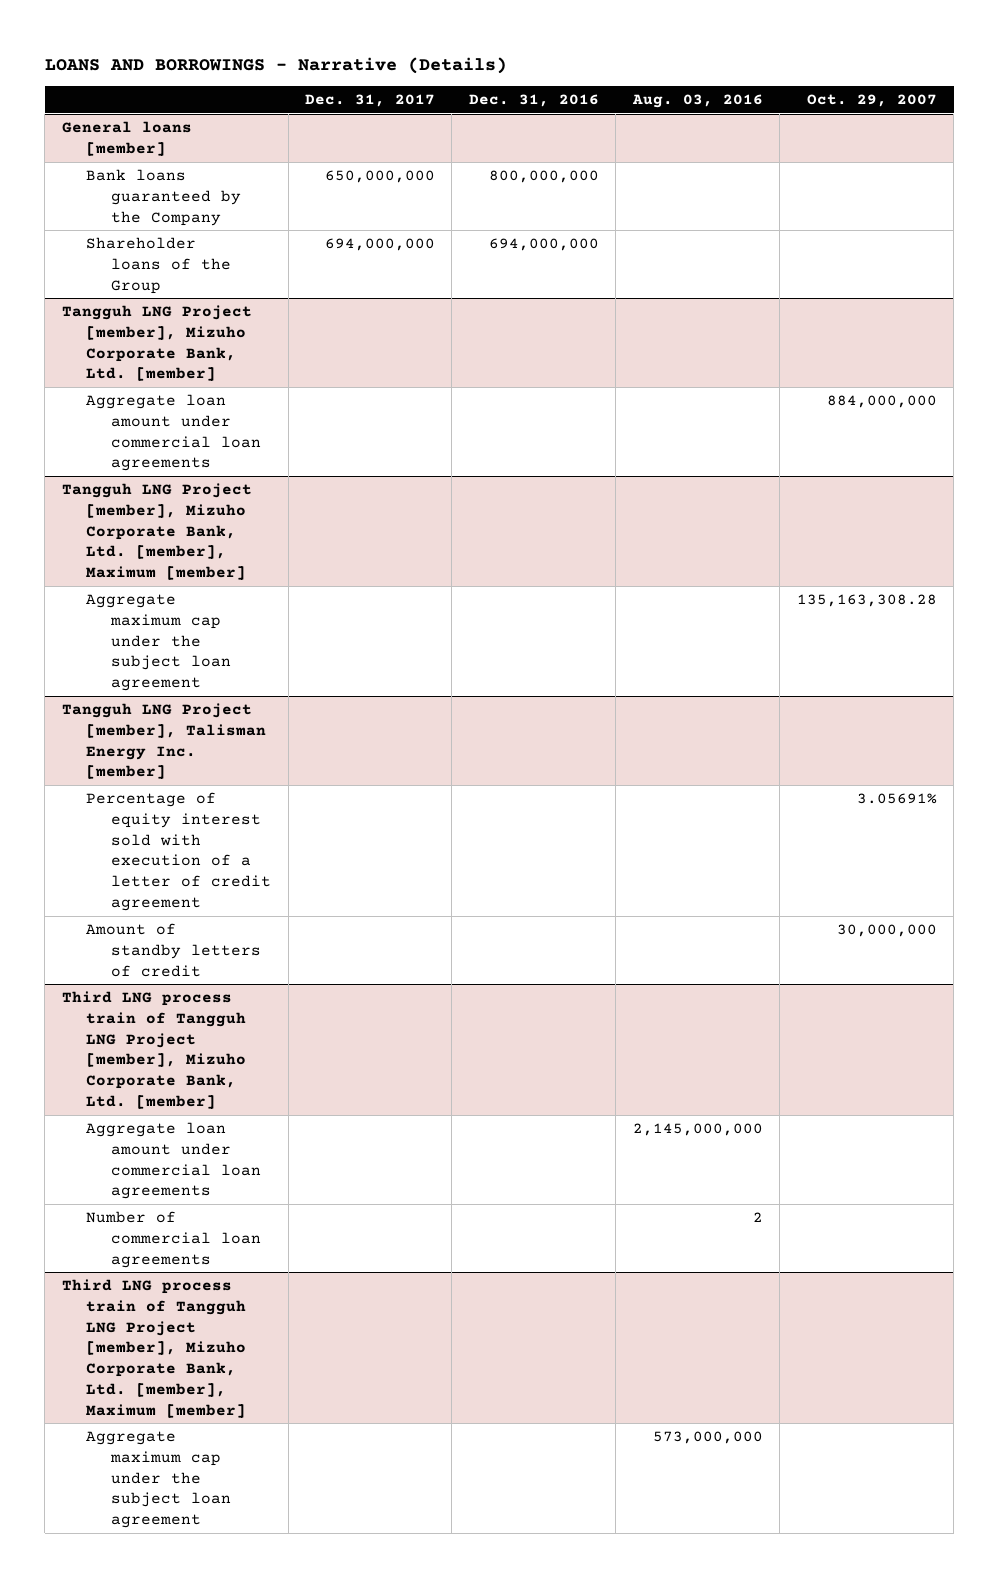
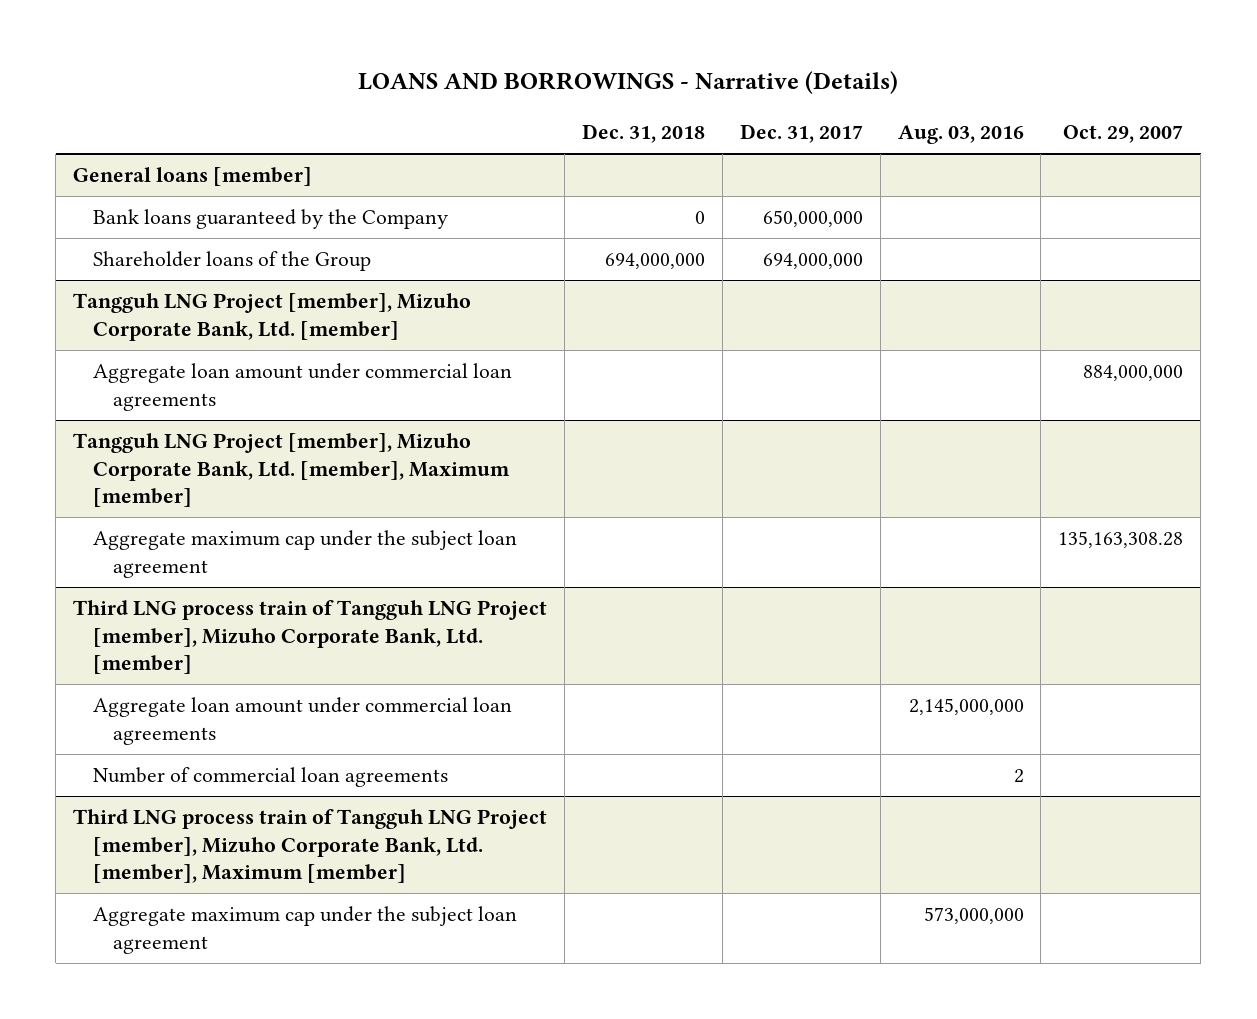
- | Dec. 31, 2017 | Dec. 31, 2016 | Aug. 03, 2016 | Oct. 29, 2007
+ | Dec. 31, 2018 | Dec. 31, 2017 | Aug. 03, 2016 | Oct. 29, 2007
- Tangguh LNG Project [member], Talisman Energy Inc. [member]
- Percentage of equity interest sold with execution of a letter of credit agreement | | | | 3.05691%
- Amount of standby letters of credit | | | | 30,000,000

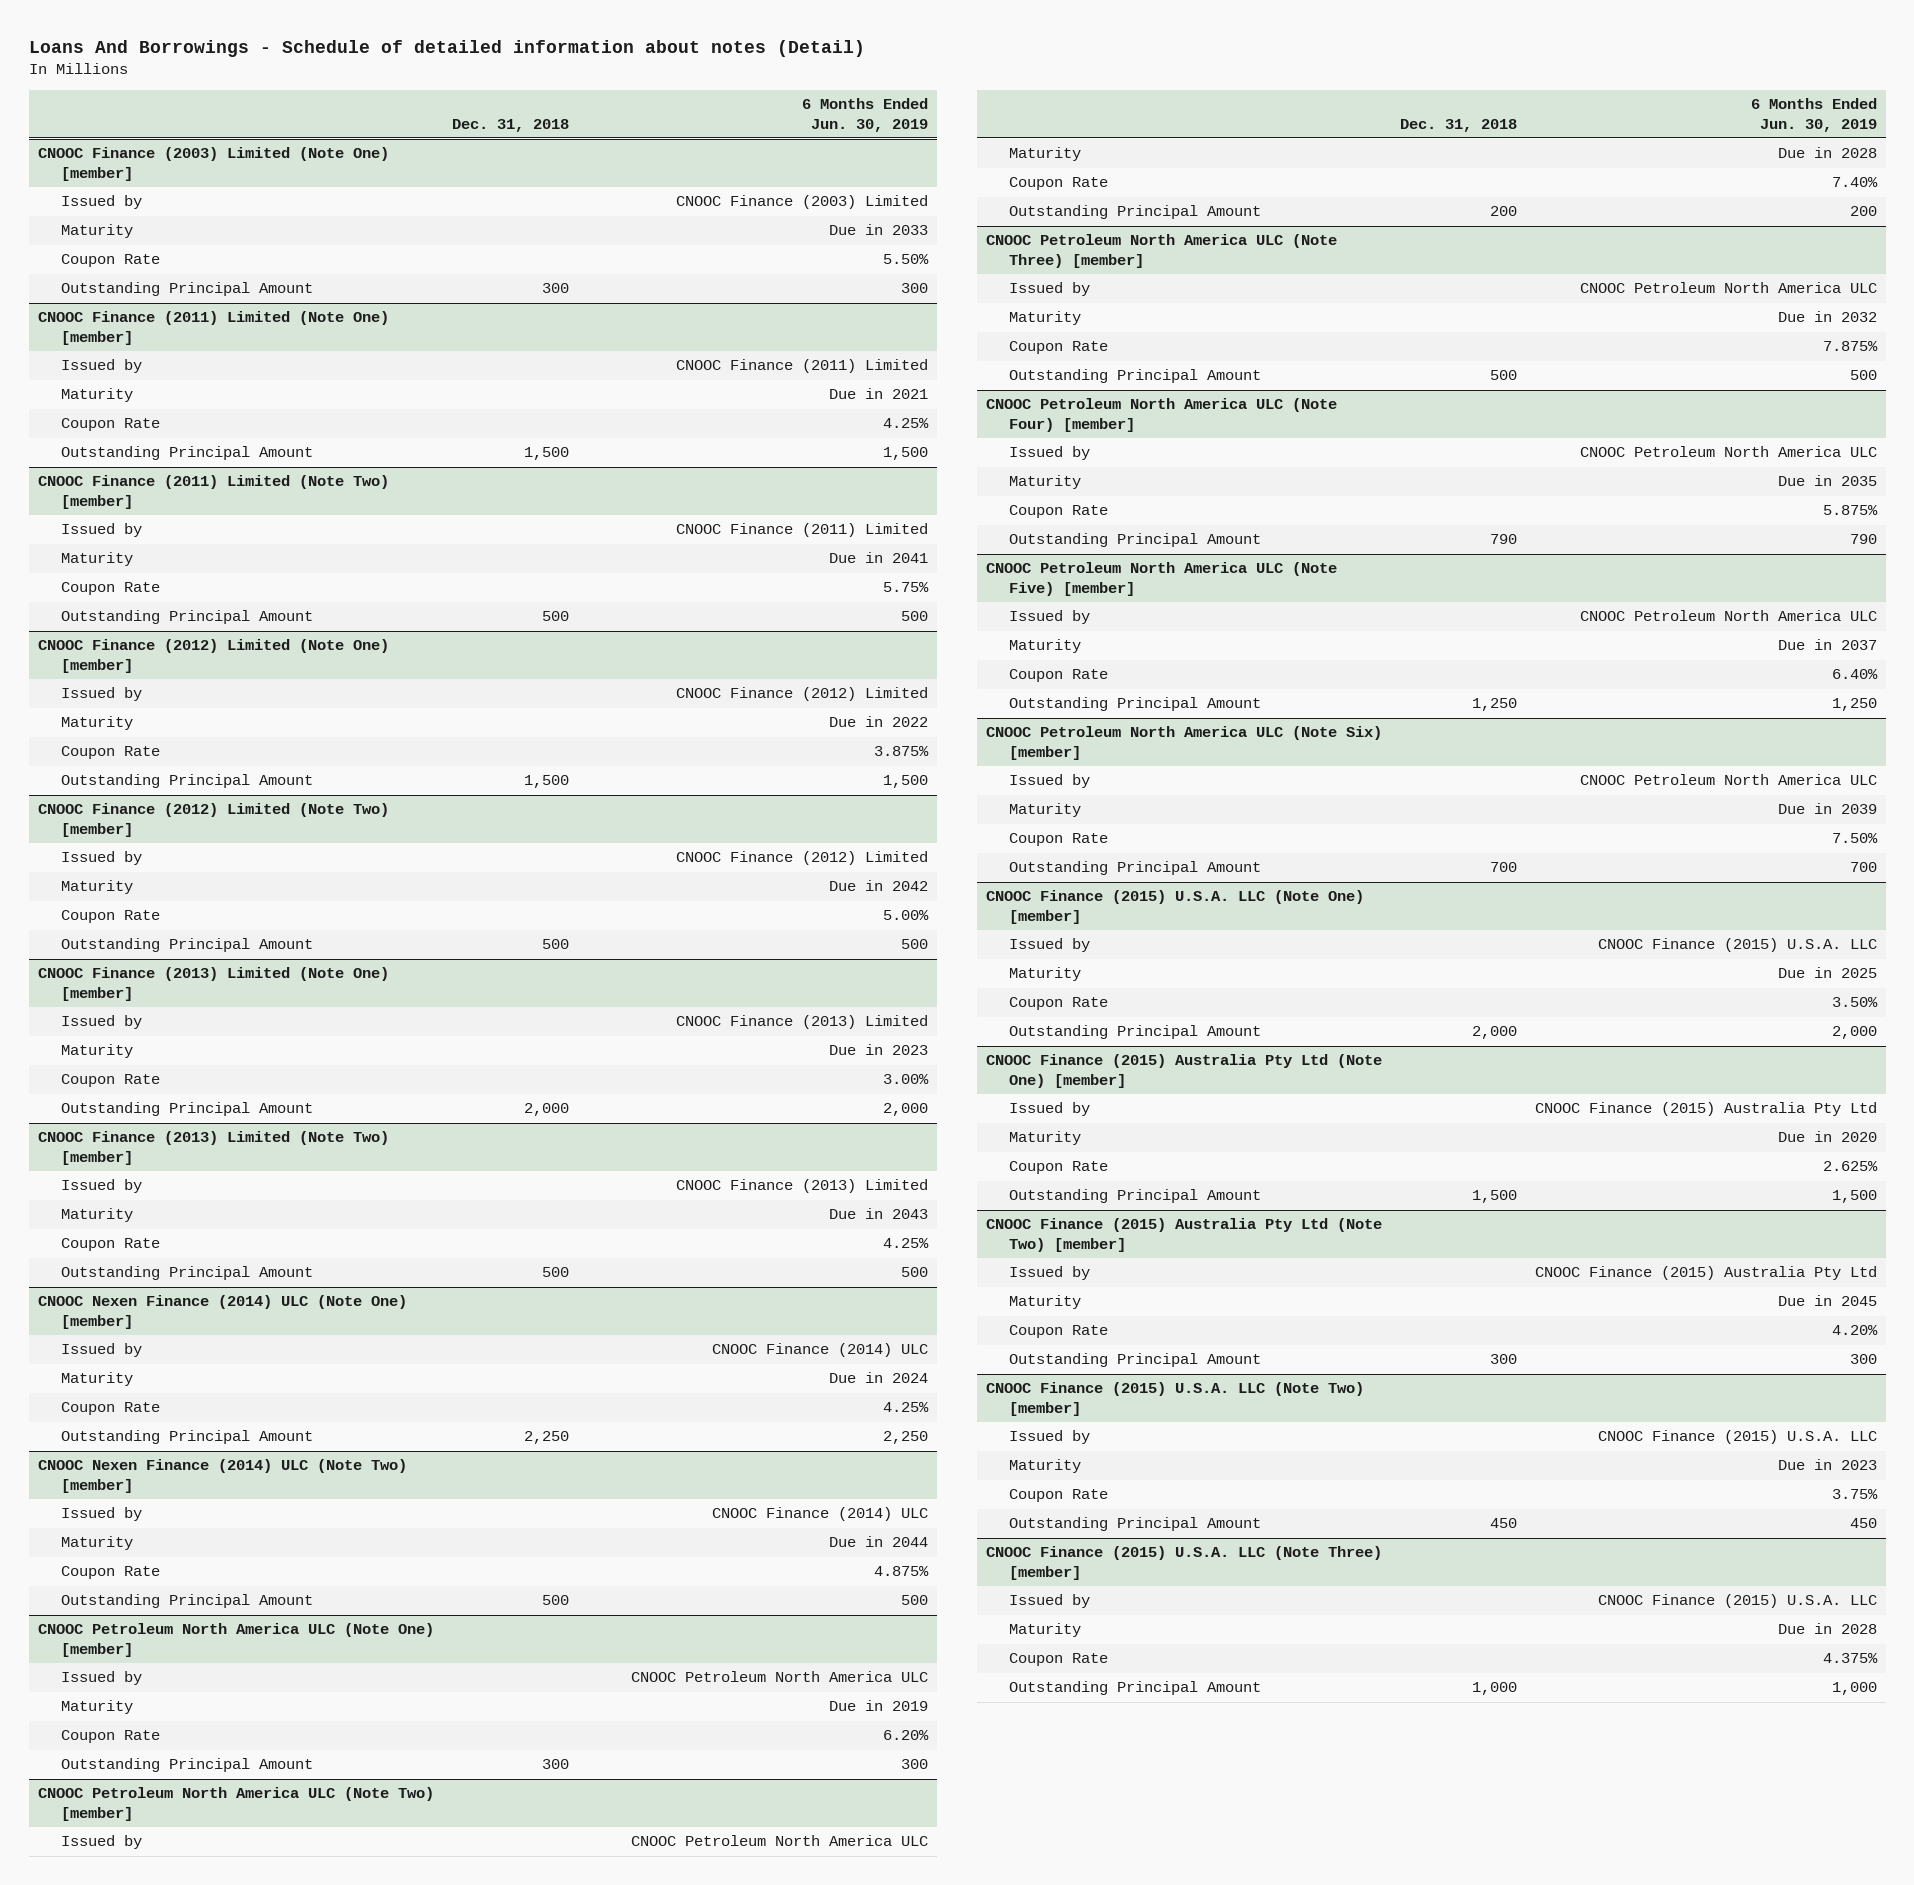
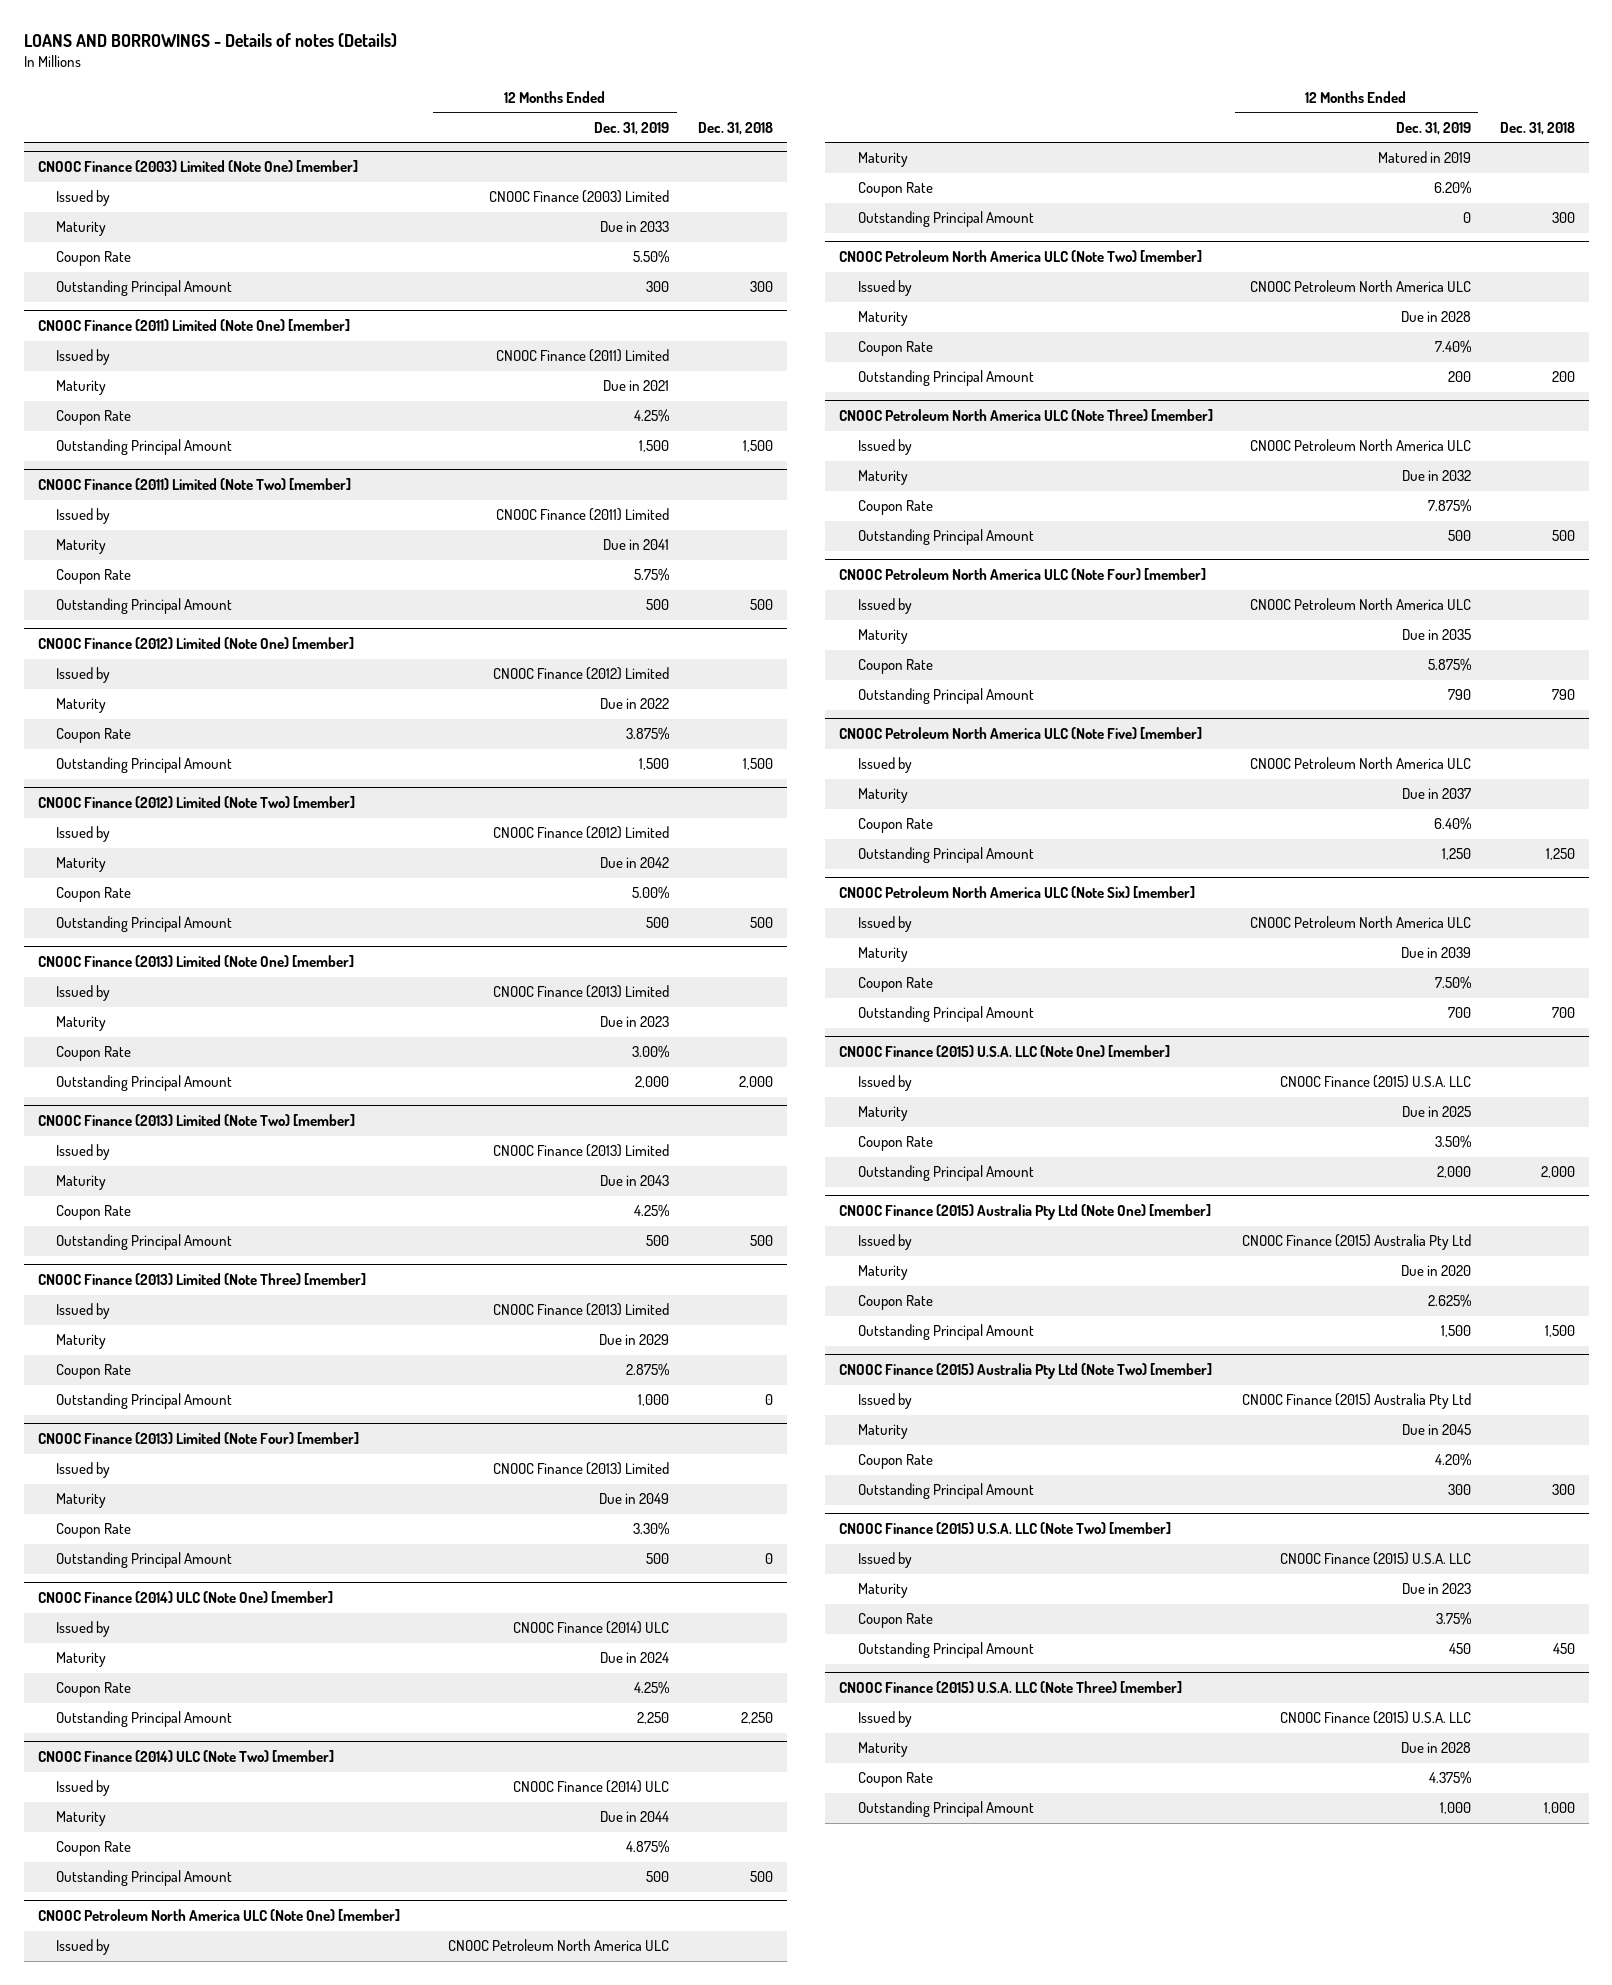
- Loans And Borrowings - Schedule of detailed information about notes (Detail)
+ LOANS AND BORROWINGS - Details of notes (Details)
- | Dec. 31, 2018 | 6 Months Ended Jun. 30, 2019
+ | 12 Months Ended Dec. 31, 2019 | Dec. 31, 2018
- CNOOC Nexen Finance (2014) ULC (Note One) [member]
+ CNOOC Finance (2013) Limited (Note Three) [member]
+ Issued by | CNOOC Finance (2013) Limited |
+ Maturity | Due in 2029 |
+ Coupon Rate | 2.875% |
+ Outstanding Principal Amount | 1,000 | 0
+ CNOOC Finance (2013) Limited (Note Four) [member]
+ Issued by | CNOOC Finance (2013) Limited |
+ Maturity | Due in 2049 |
+ Coupon Rate | 3.30% |
+ Outstanding Principal Amount | 500 | 0
+ CNOOC Finance (2014) ULC (Note One) [member]
- CNOOC Nexen Finance (2014) ULC (Note Two) [member]
+ CNOOC Finance (2014) ULC (Note Two) [member]

